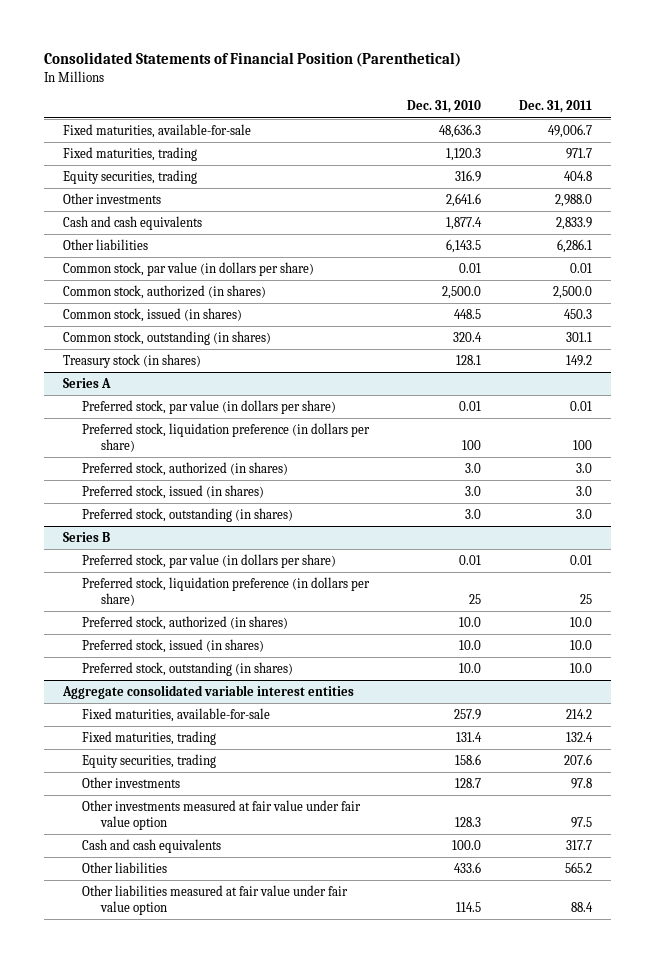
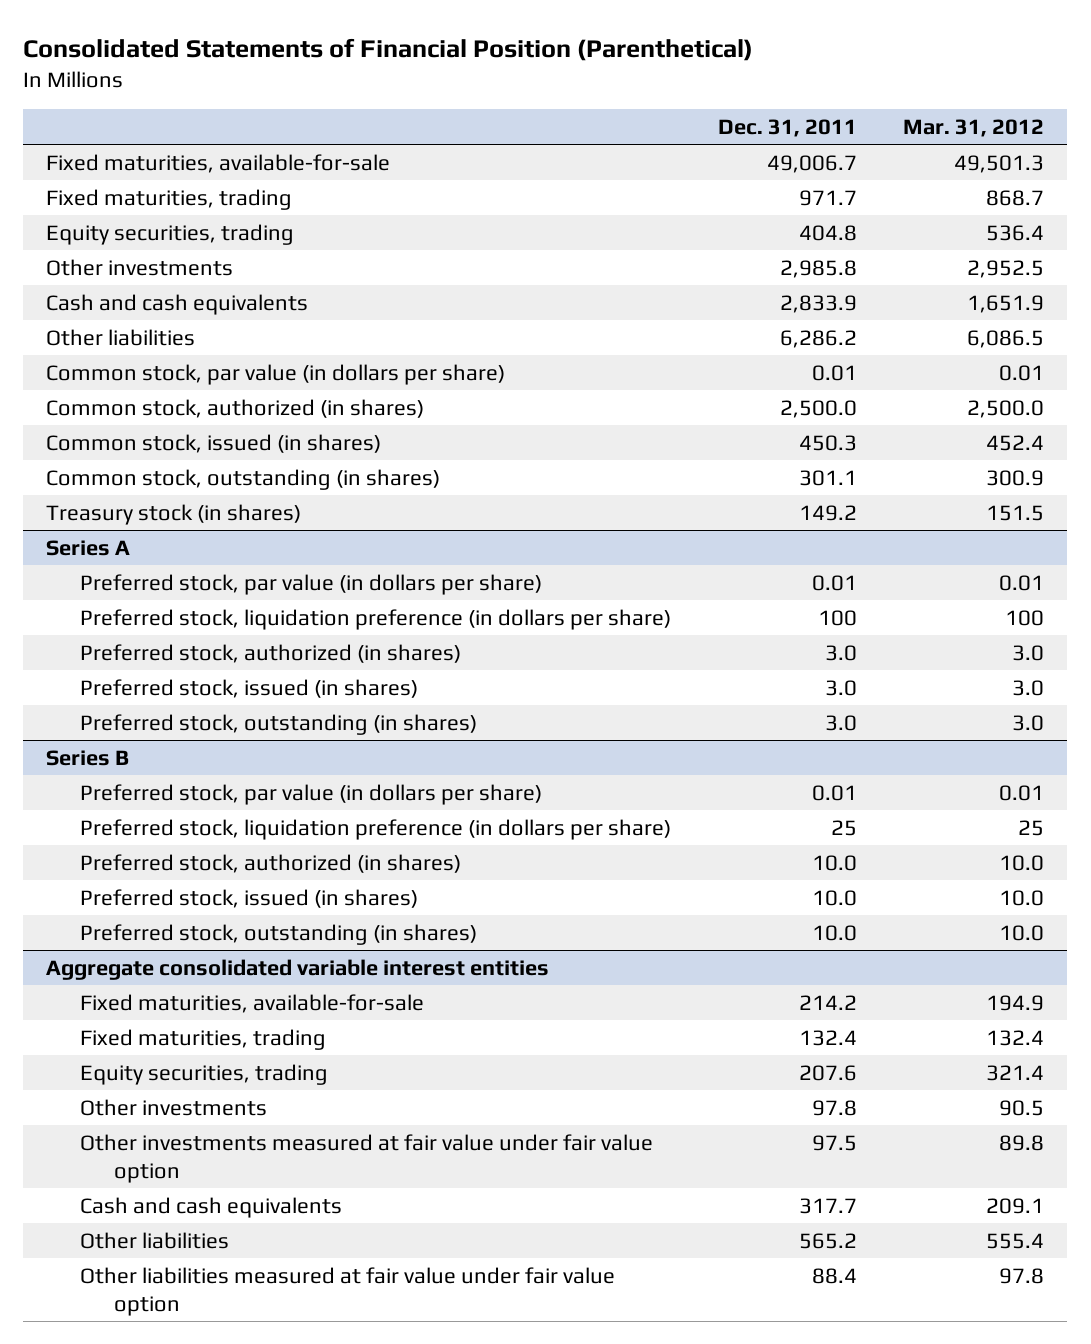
- | Dec. 31, 2010 | Dec. 31, 2011
+ | Dec. 31, 2011 | Mar. 31, 2012
- Other investments | 2,641.6 | 2,988.0
+ Other investments | 2,985.8 | 2,952.5
- Other liabilities | 6,143.5 | 6,286.1
+ Other liabilities | 6,286.2 | 6,086.5

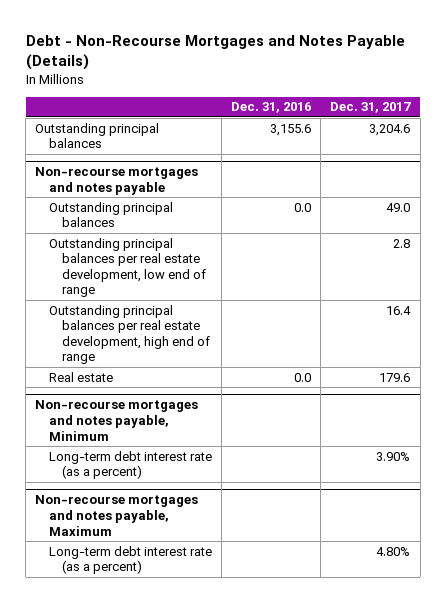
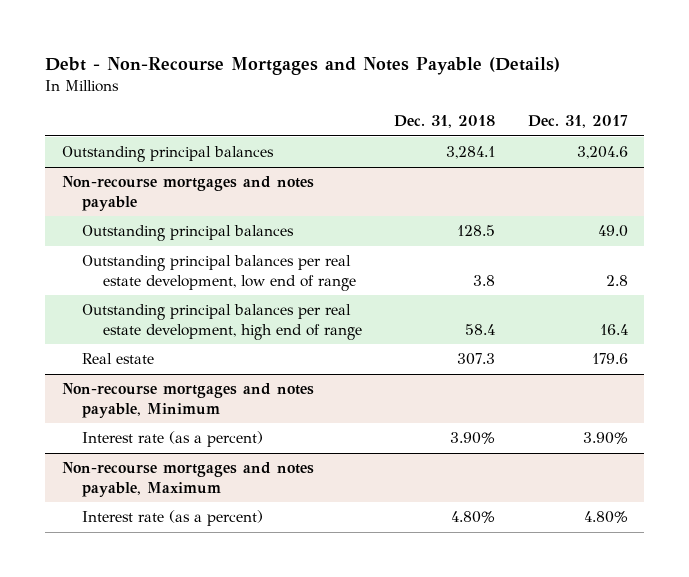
- | Dec. 31, 2016 | Dec. 31, 2017
+ | Dec. 31, 2018 | Dec. 31, 2017
@ Non-recourse mortgages and notes payable, Minimum
- Long-term debt interest rate (as a percent) | | 3.90%
+ Interest rate (as a percent) | 3.90% | 3.90%
@ Non-recourse mortgages and notes payable, Maximum
- Long-term debt interest rate (as a percent) | | 4.80%
+ Interest rate (as a percent) | 4.80% | 4.80%

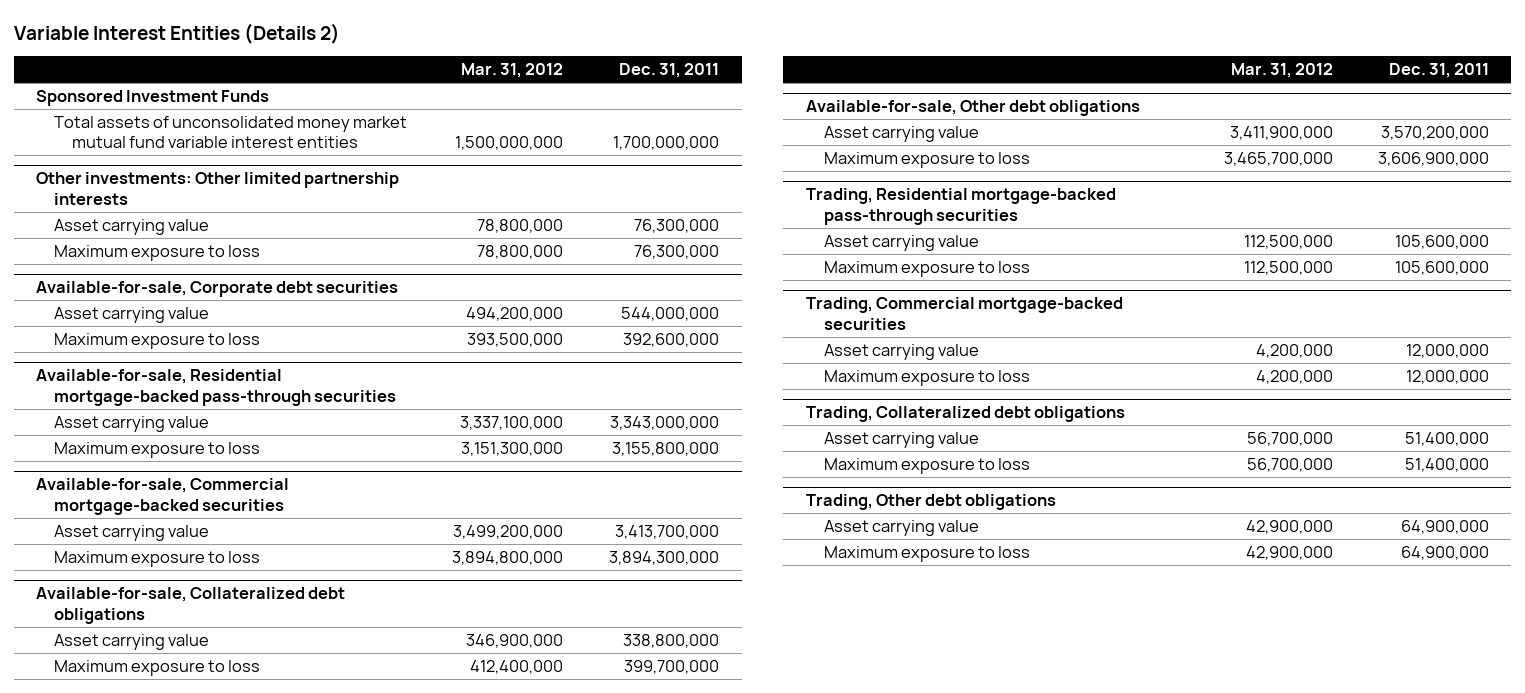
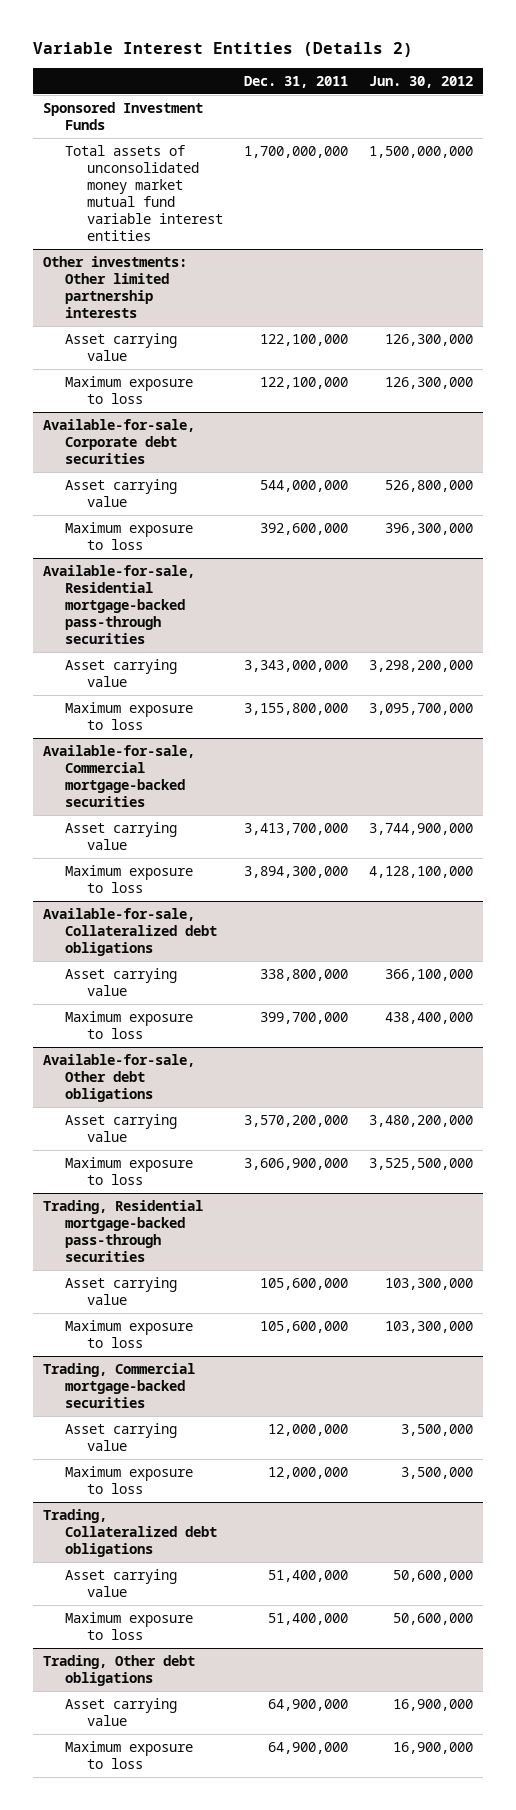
- | Mar. 31, 2012 | Dec. 31, 2011
+ | Dec. 31, 2011 | Jun. 30, 2012
@ Other investments: Other limited partnership interests
- Asset carrying value | 78,800,000 | 76,300,000
- Maximum exposure to loss | 78,800,000 | 76,300,000
+ Asset carrying value | 122,100,000 | 126,300,000
+ Maximum exposure to loss | 122,100,000 | 126,300,000

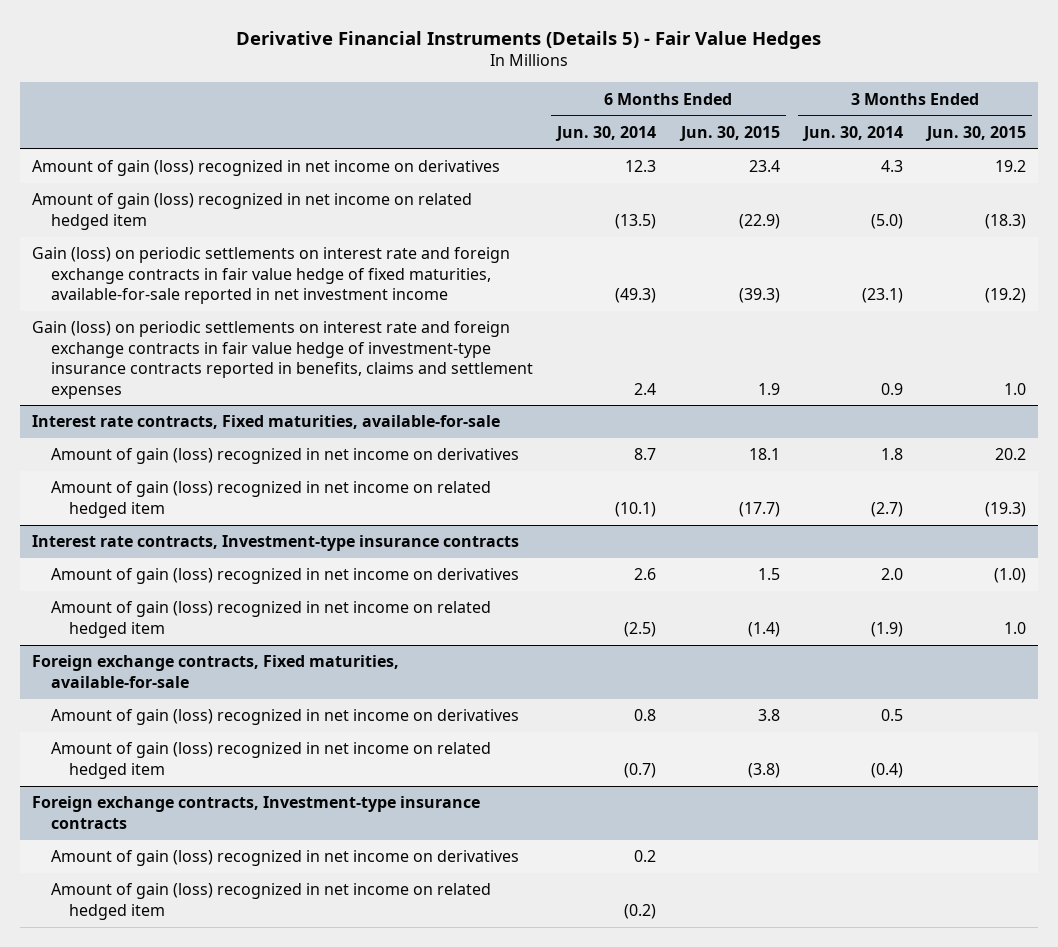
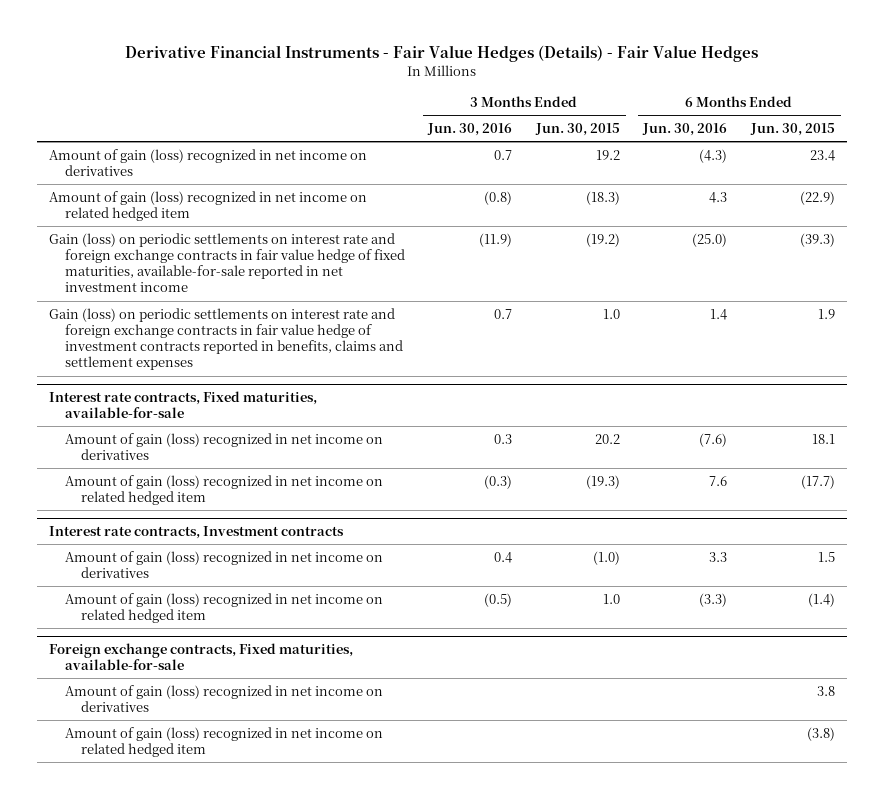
- Derivative Financial Instruments (Details 5) - Fair Value Hedges
+ Derivative Financial Instruments - Fair Value Hedges (Details) - Fair Value Hedges
- | 6 Months Ended Jun. 30, 2014 | 6 Months Ended Jun. 30, 2015 | 3 Months Ended Jun. 30, 2014 | 3 Months Ended Jun. 30, 2015
+ | 3 Months Ended Jun. 30, 2016 | 3 Months Ended Jun. 30, 2015 | 6 Months Ended Jun. 30, 2016 | 6 Months Ended Jun. 30, 2015
- Gain (loss) on periodic settlements on interest rate and foreign exchange contracts in fair value hedge of investment-type insurance contracts reported in benefits, claims and settlement expenses | 2.4 | 1.9 | 0.9 | 1.0
+ Gain (loss) on periodic settlements on interest rate and foreign exchange contracts in fair value hedge of investment contracts reported in benefits, claims and settlement expenses | 0.7 | 1.0 | 1.4 | 1.9
- Interest rate contracts, Investment-type insurance contracts
+ Interest rate contracts, Investment contracts
- Foreign exchange contracts, Investment-type insurance contracts
- Amount of gain (loss) recognized in net income on derivatives | 0.2 | | |
- Amount of gain (loss) recognized in net income on related hedged item | (0.2) | | |

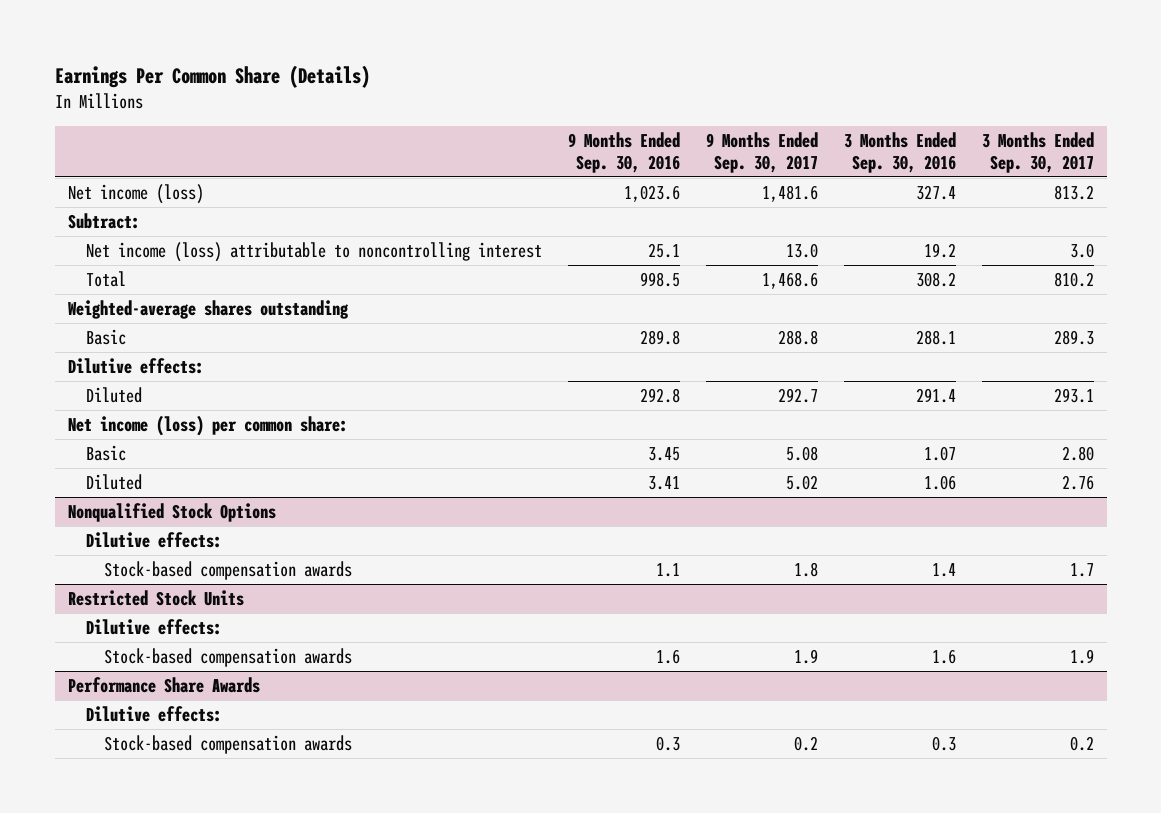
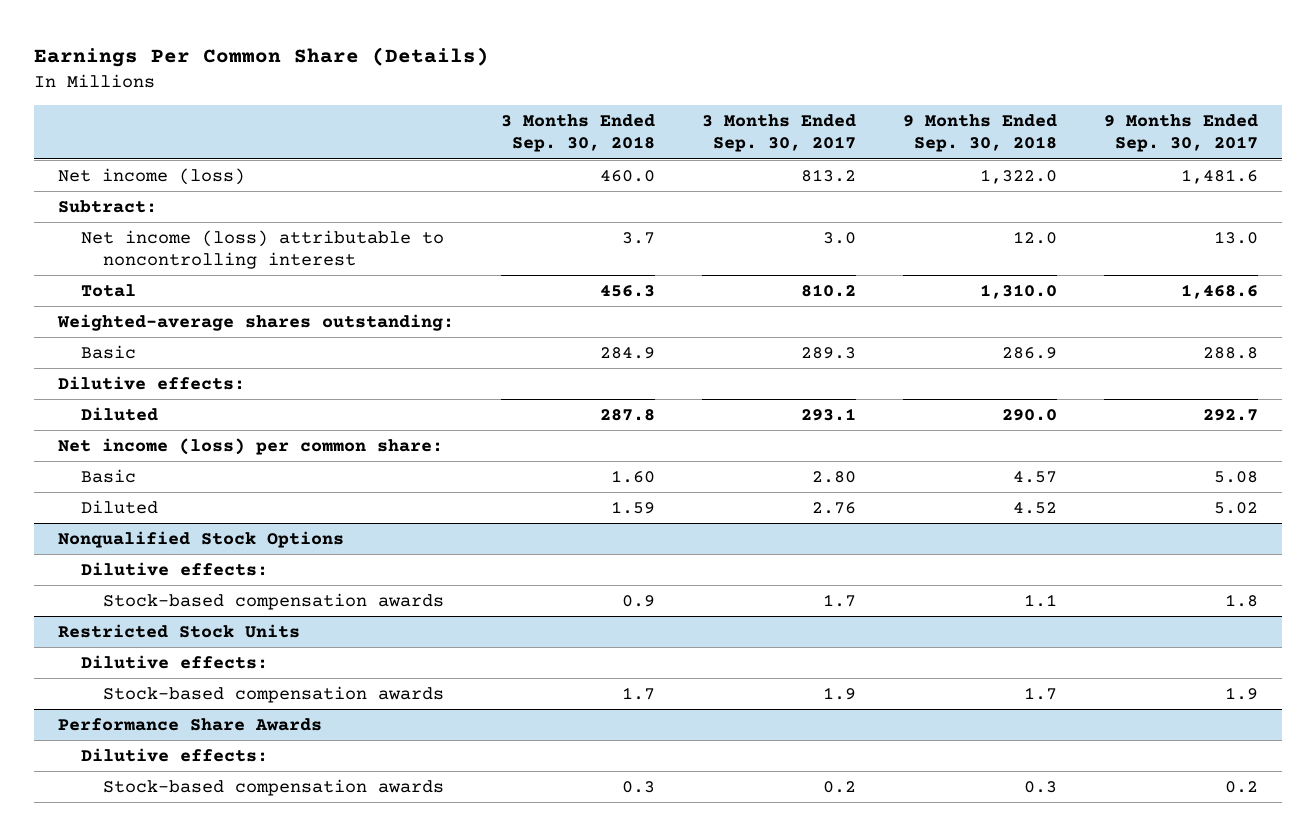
- | 9 Months Ended Sep. 30, 2016 | 9 Months Ended Sep. 30, 2017 | 3 Months Ended Sep. 30, 2016 | 3 Months Ended Sep. 30, 2017
+ | 3 Months Ended Sep. 30, 2018 | 3 Months Ended Sep. 30, 2017 | 9 Months Ended Sep. 30, 2018 | 9 Months Ended Sep. 30, 2017
- Weighted-average shares outstanding
+ Weighted-average shares outstanding:

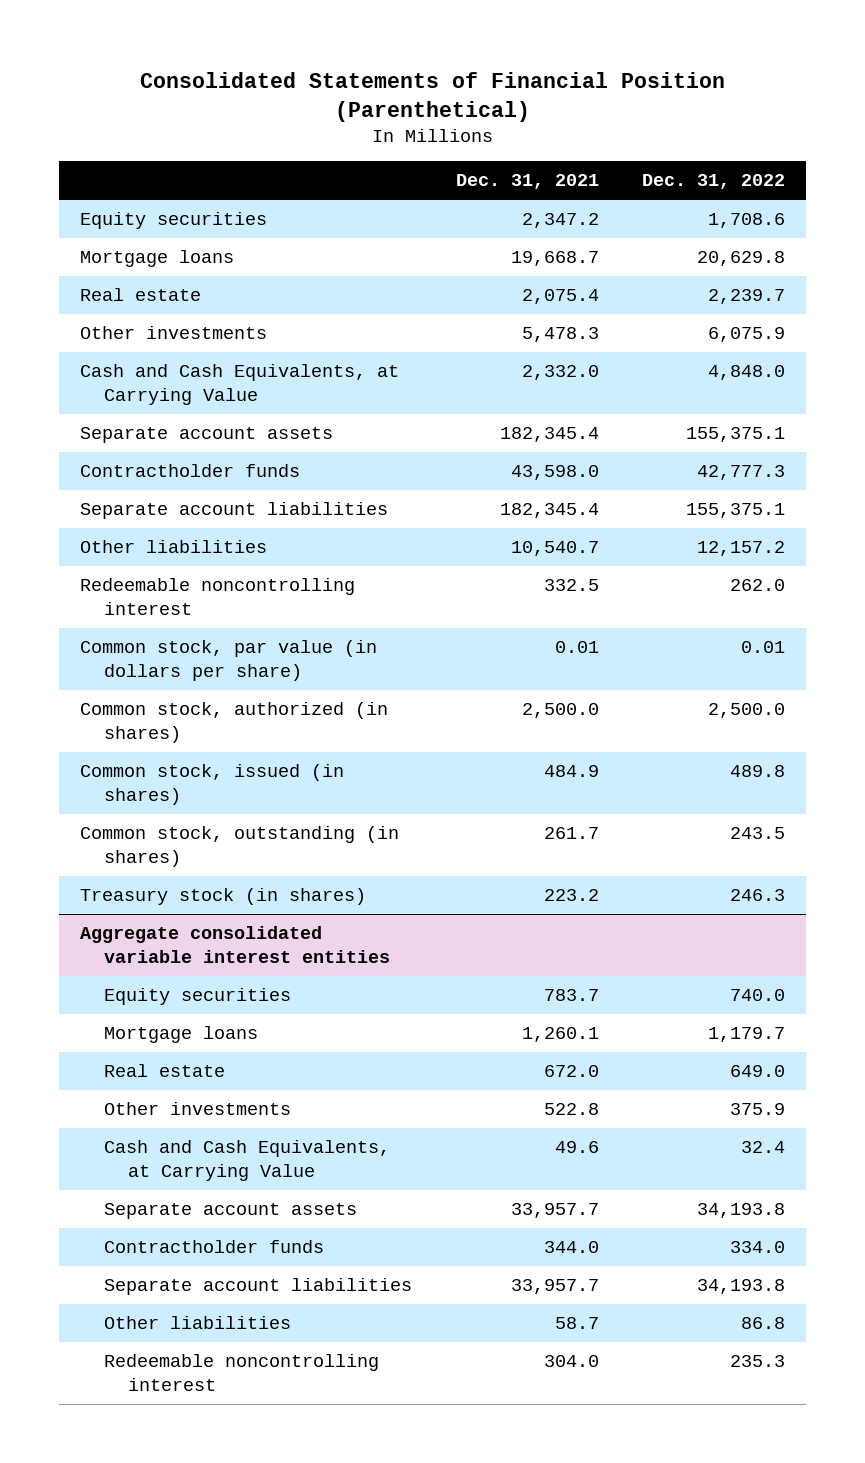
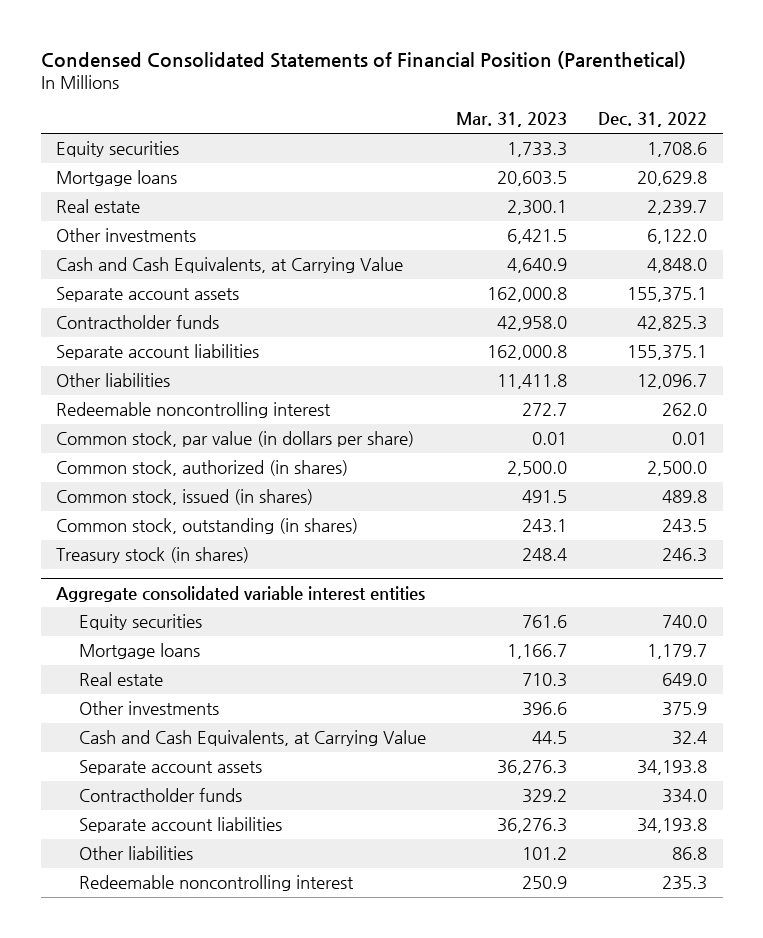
- Consolidated Statements of Financial Position (Parenthetical)
+ Condensed Consolidated Statements of Financial Position (Parenthetical)
- | Dec. 31, 2021 | Dec. 31, 2022
+ | Mar. 31, 2023 | Dec. 31, 2022
- Other investments | 5,478.3 | 6,075.9
+ Other investments | 6,421.5 | 6,122.0
- Contractholder funds | 43,598.0 | 42,777.3
+ Contractholder funds | 42,958.0 | 42,825.3
- Other liabilities | 10,540.7 | 12,157.2
+ Other liabilities | 11,411.8 | 12,096.7

